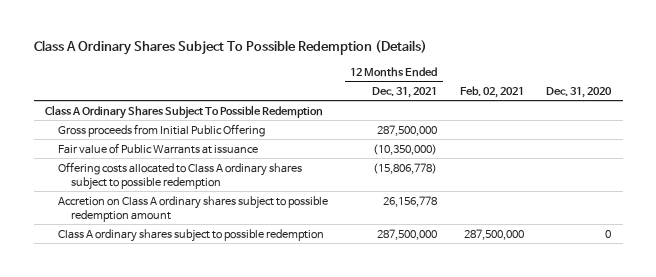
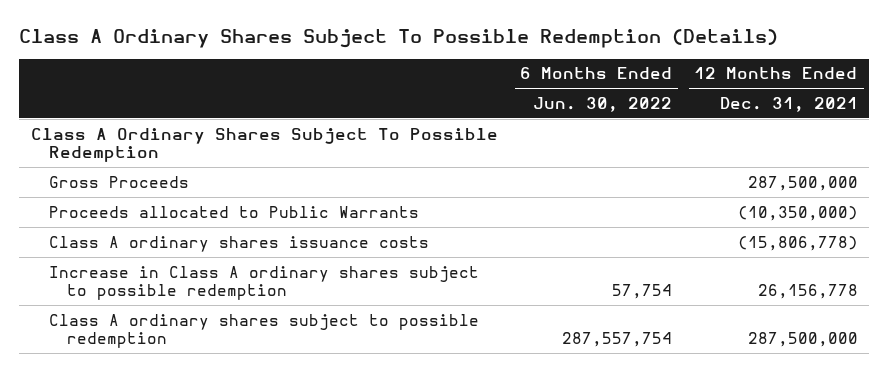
- | 12 Months Ended Dec. 31, 2021 | Feb. 02, 2021 | Dec. 31, 2020
+ | 6 Months Ended Jun. 30, 2022 | 12 Months Ended Dec. 31, 2021
- Gross proceeds from Initial Public Offering | 287,500,000 | |
- Fair value of Public Warrants at issuance | (10,350,000) | |
- Offering costs allocated to Class A ordinary shares subject to possible redemption | (15,806,778) | |
- Accretion on Class A ordinary shares subject to possible redemption amount | 26,156,778 | |
+ Gross Proceeds | | 287,500,000
+ Proceeds allocated to Public Warrants | | (10,350,000)
+ Class A ordinary shares issuance costs | | (15,806,778)
+ Increase in Class A ordinary shares subject to possible redemption | 57,754 | 26,156,778

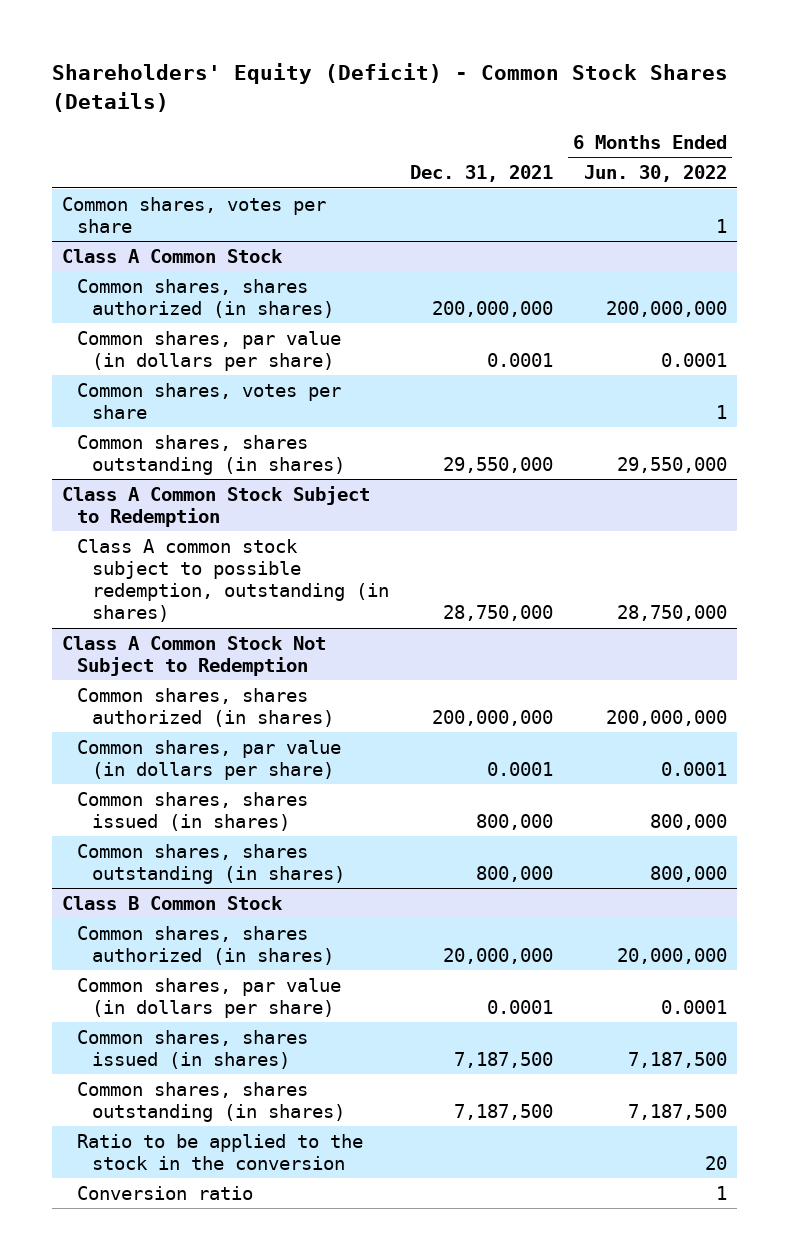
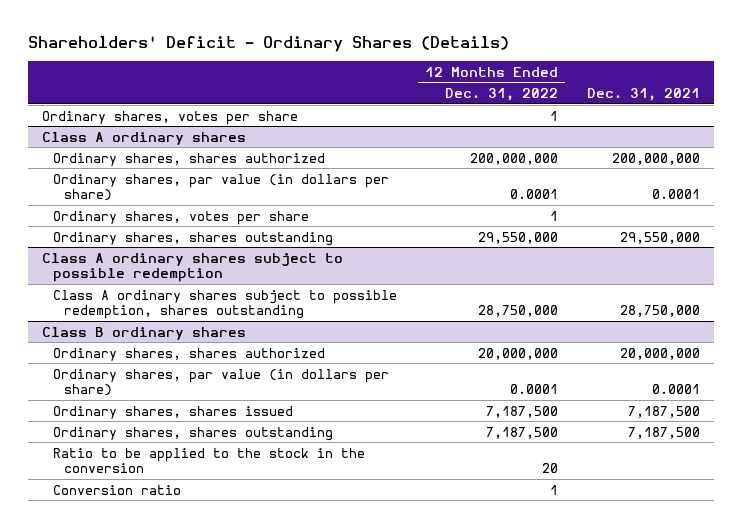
- Shareholders' Equity (Deficit) - Common Stock Shares (Details)
+ Shareholders' Deficit - Ordinary Shares (Details)
- | Dec. 31, 2021 | 6 Months Ended Jun. 30, 2022
+ | 12 Months Ended Dec. 31, 2022 | Dec. 31, 2021
- Common shares, votes per share | | 1
- Class A Common Stock
- Common shares, shares authorized (in shares) | 200,000,000 | 200,000,000
- Common shares, par value (in dollars per share) | 0.0001 | 0.0001
- Common shares, votes per share | | 1
- Common shares, shares outstanding (in shares) | 29,550,000 | 29,550,000
- Class A Common Stock Subject to Redemption
- Class A common stock subject to possible redemption, outstanding (in shares) | 28,750,000 | 28,750,000
- Class A Common Stock Not Subject to Redemption
- Common shares, shares authorized (in shares) | 200,000,000 | 200,000,000
- Common shares, par value (in dollars per share) | 0.0001 | 0.0001
- Common shares, shares issued (in shares) | 800,000 | 800,000
- Common shares, shares outstanding (in shares) | 800,000 | 800,000
- Class B Common Stock
- Common shares, shares authorized (in shares) | 20,000,000 | 20,000,000
- Common shares, par value (in dollars per share) | 0.0001 | 0.0001
- Common shares, shares issued (in shares) | 7,187,500 | 7,187,500
- Common shares, shares outstanding (in shares) | 7,187,500 | 7,187,500
+ Ordinary shares, votes per share | 1 |
+ Class A ordinary shares
+ Ordinary shares, shares authorized | 200,000,000 | 200,000,000
+ Ordinary shares, par value (in dollars per share) | 0.0001 | 0.0001
+ Ordinary shares, votes per share | 1 |
+ Ordinary shares, shares outstanding | 29,550,000 | 29,550,000
+ Class A ordinary shares subject to possible redemption
+ Class A ordinary shares subject to possible redemption, shares outstanding | 28,750,000 | 28,750,000
+ Class B ordinary shares
+ Ordinary shares, shares authorized | 20,000,000 | 20,000,000
+ Ordinary shares, par value (in dollars per share) | 0.0001 | 0.0001
+ Ordinary shares, shares issued | 7,187,500 | 7,187,500
+ Ordinary shares, shares outstanding | 7,187,500 | 7,187,500

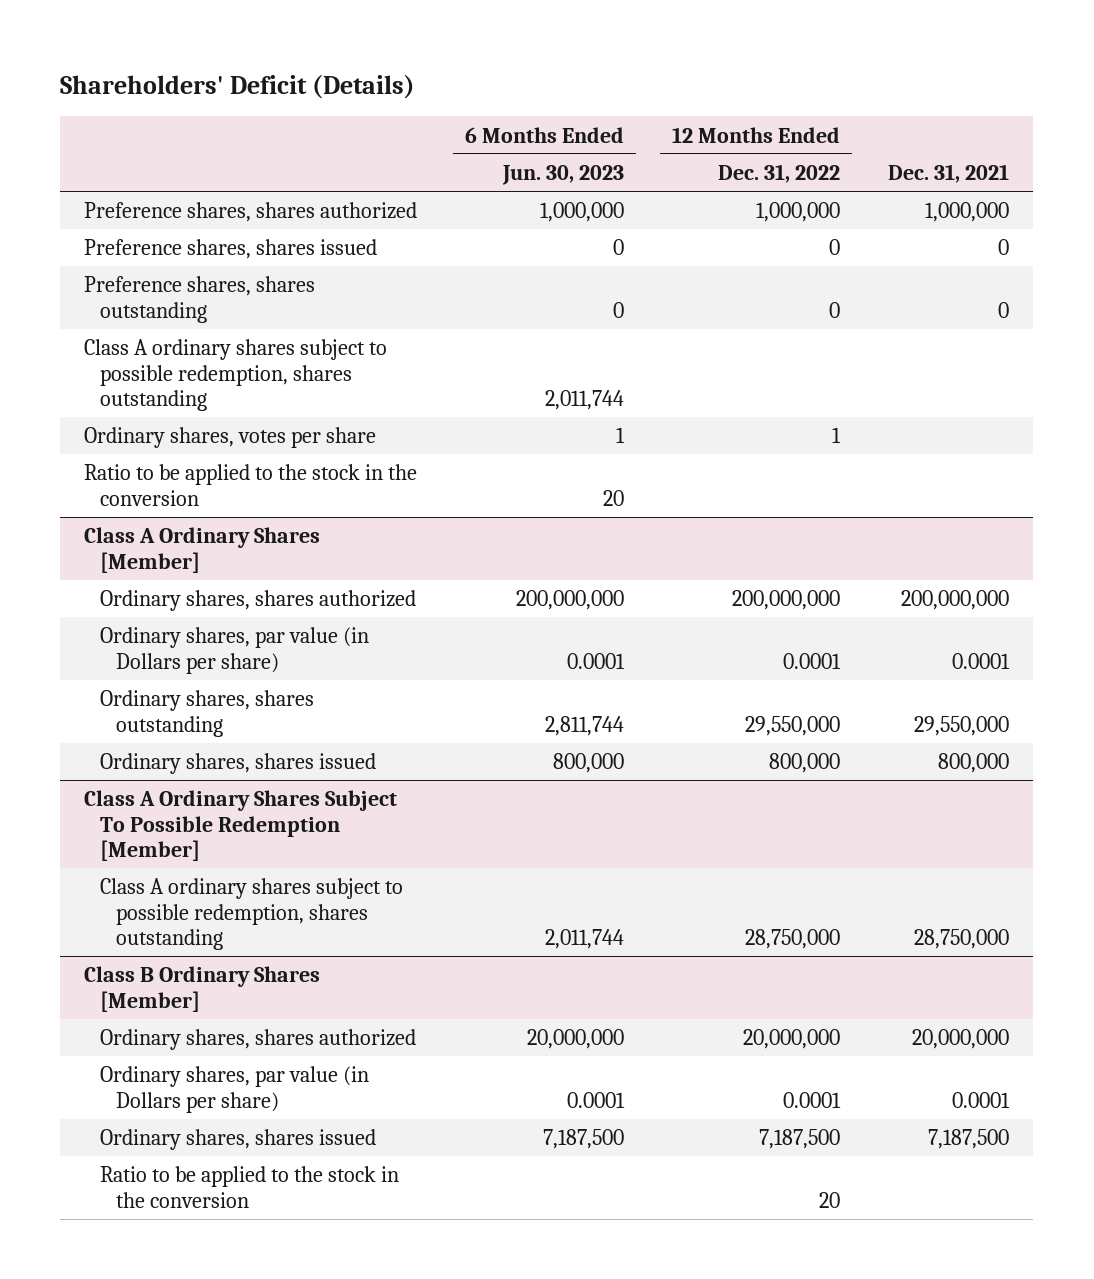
- Shareholders' Deficit - Ordinary Shares (Details)
+ Shareholders' Deficit (Details)
- | 12 Months Ended Dec. 31, 2022 | Dec. 31, 2021
+ | 6 Months Ended Jun. 30, 2023 | 12 Months Ended Dec. 31, 2022 | Dec. 31, 2021
+ Preference shares, shares authorized | 1,000,000 | 1,000,000 | 1,000,000
+ Preference shares, shares issued | 0 | 0 | 0
+ Preference shares, shares outstanding | 0 | 0 | 0
+ Class A ordinary shares subject to possible redemption, shares outstanding | 2,011,744 | |
- Class A ordinary shares
+ Ratio to be applied to the stock in the conversion | 20 | |
+ Class A Ordinary Shares [Member]
- Ordinary shares, par value (in dollars per share) | 0.0001 | 0.0001
- Ordinary shares, votes per share | 1 |
+ Ordinary shares, par value (in Dollars per share) | 0.0001 | 0.0001 | 0.0001
- Class A ordinary shares subject to possible redemption
+ Ordinary shares, shares issued | 800,000 | 800,000 | 800,000
+ Class A Ordinary Shares Subject To Possible Redemption [Member]
- Class B ordinary shares
+ Class B Ordinary Shares [Member]
- Ordinary shares, par value (in dollars per share) | 0.0001 | 0.0001
+ Ordinary shares, par value (in Dollars per share) | 0.0001 | 0.0001 | 0.0001
- Ordinary shares, shares outstanding | 7,187,500 | 7,187,500
- Conversion ratio | 1 |

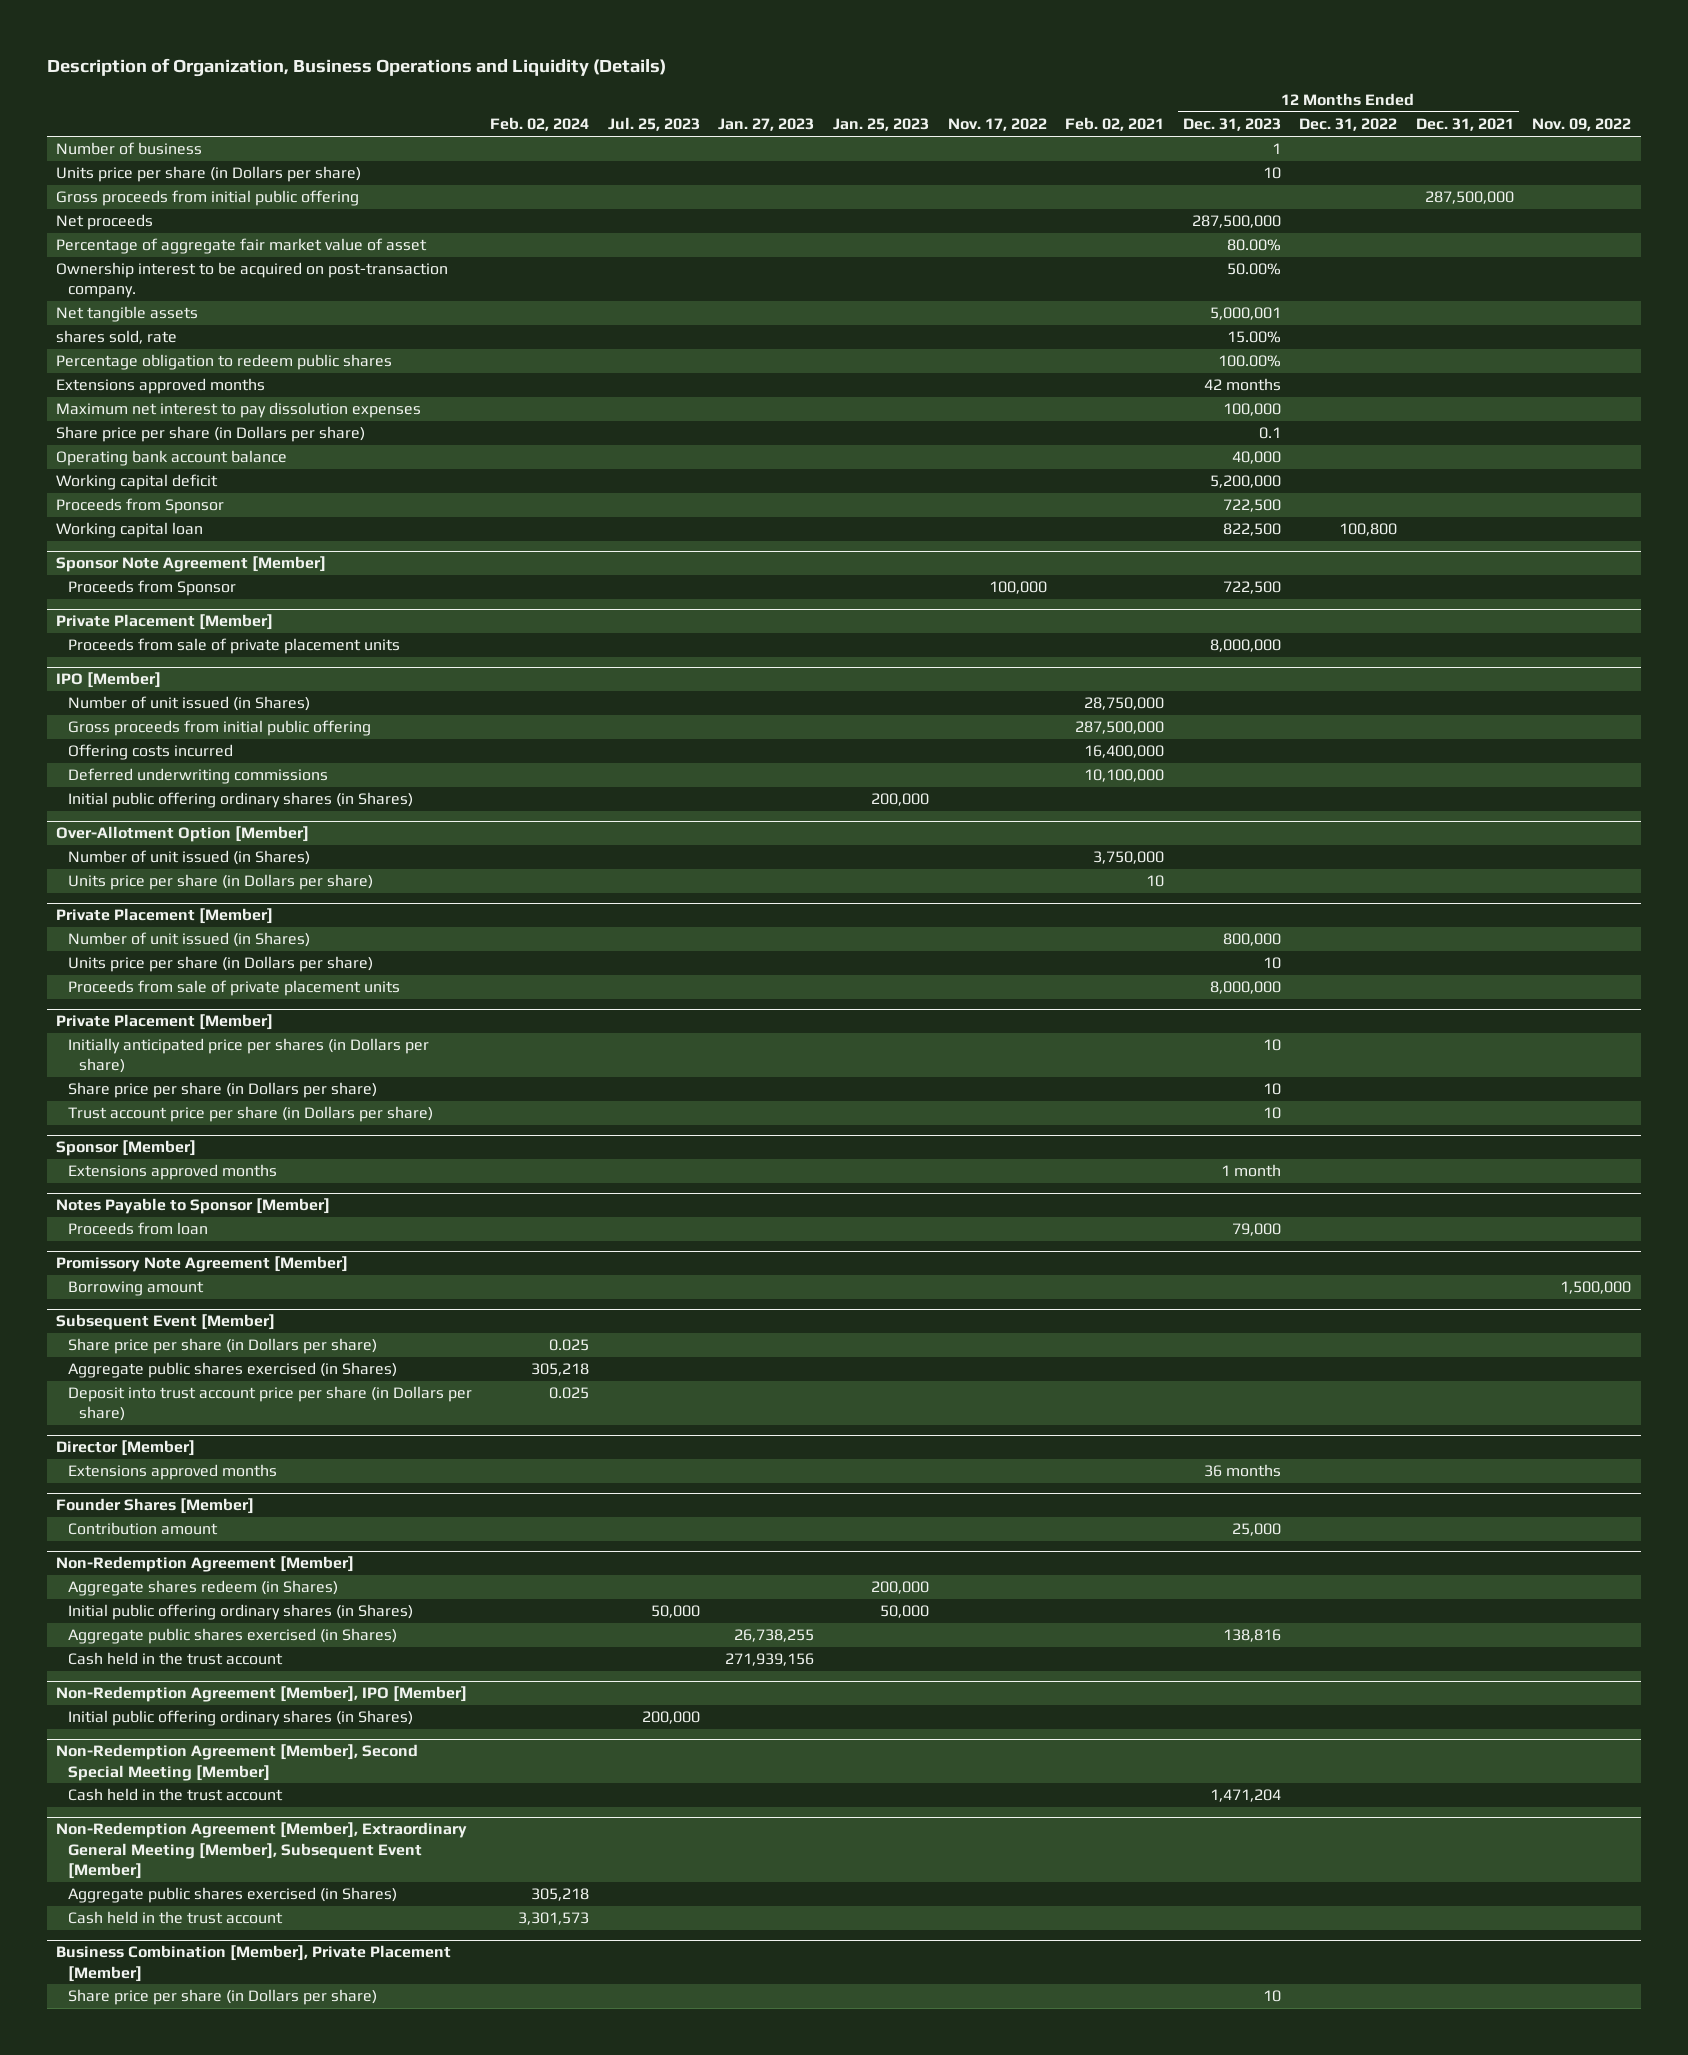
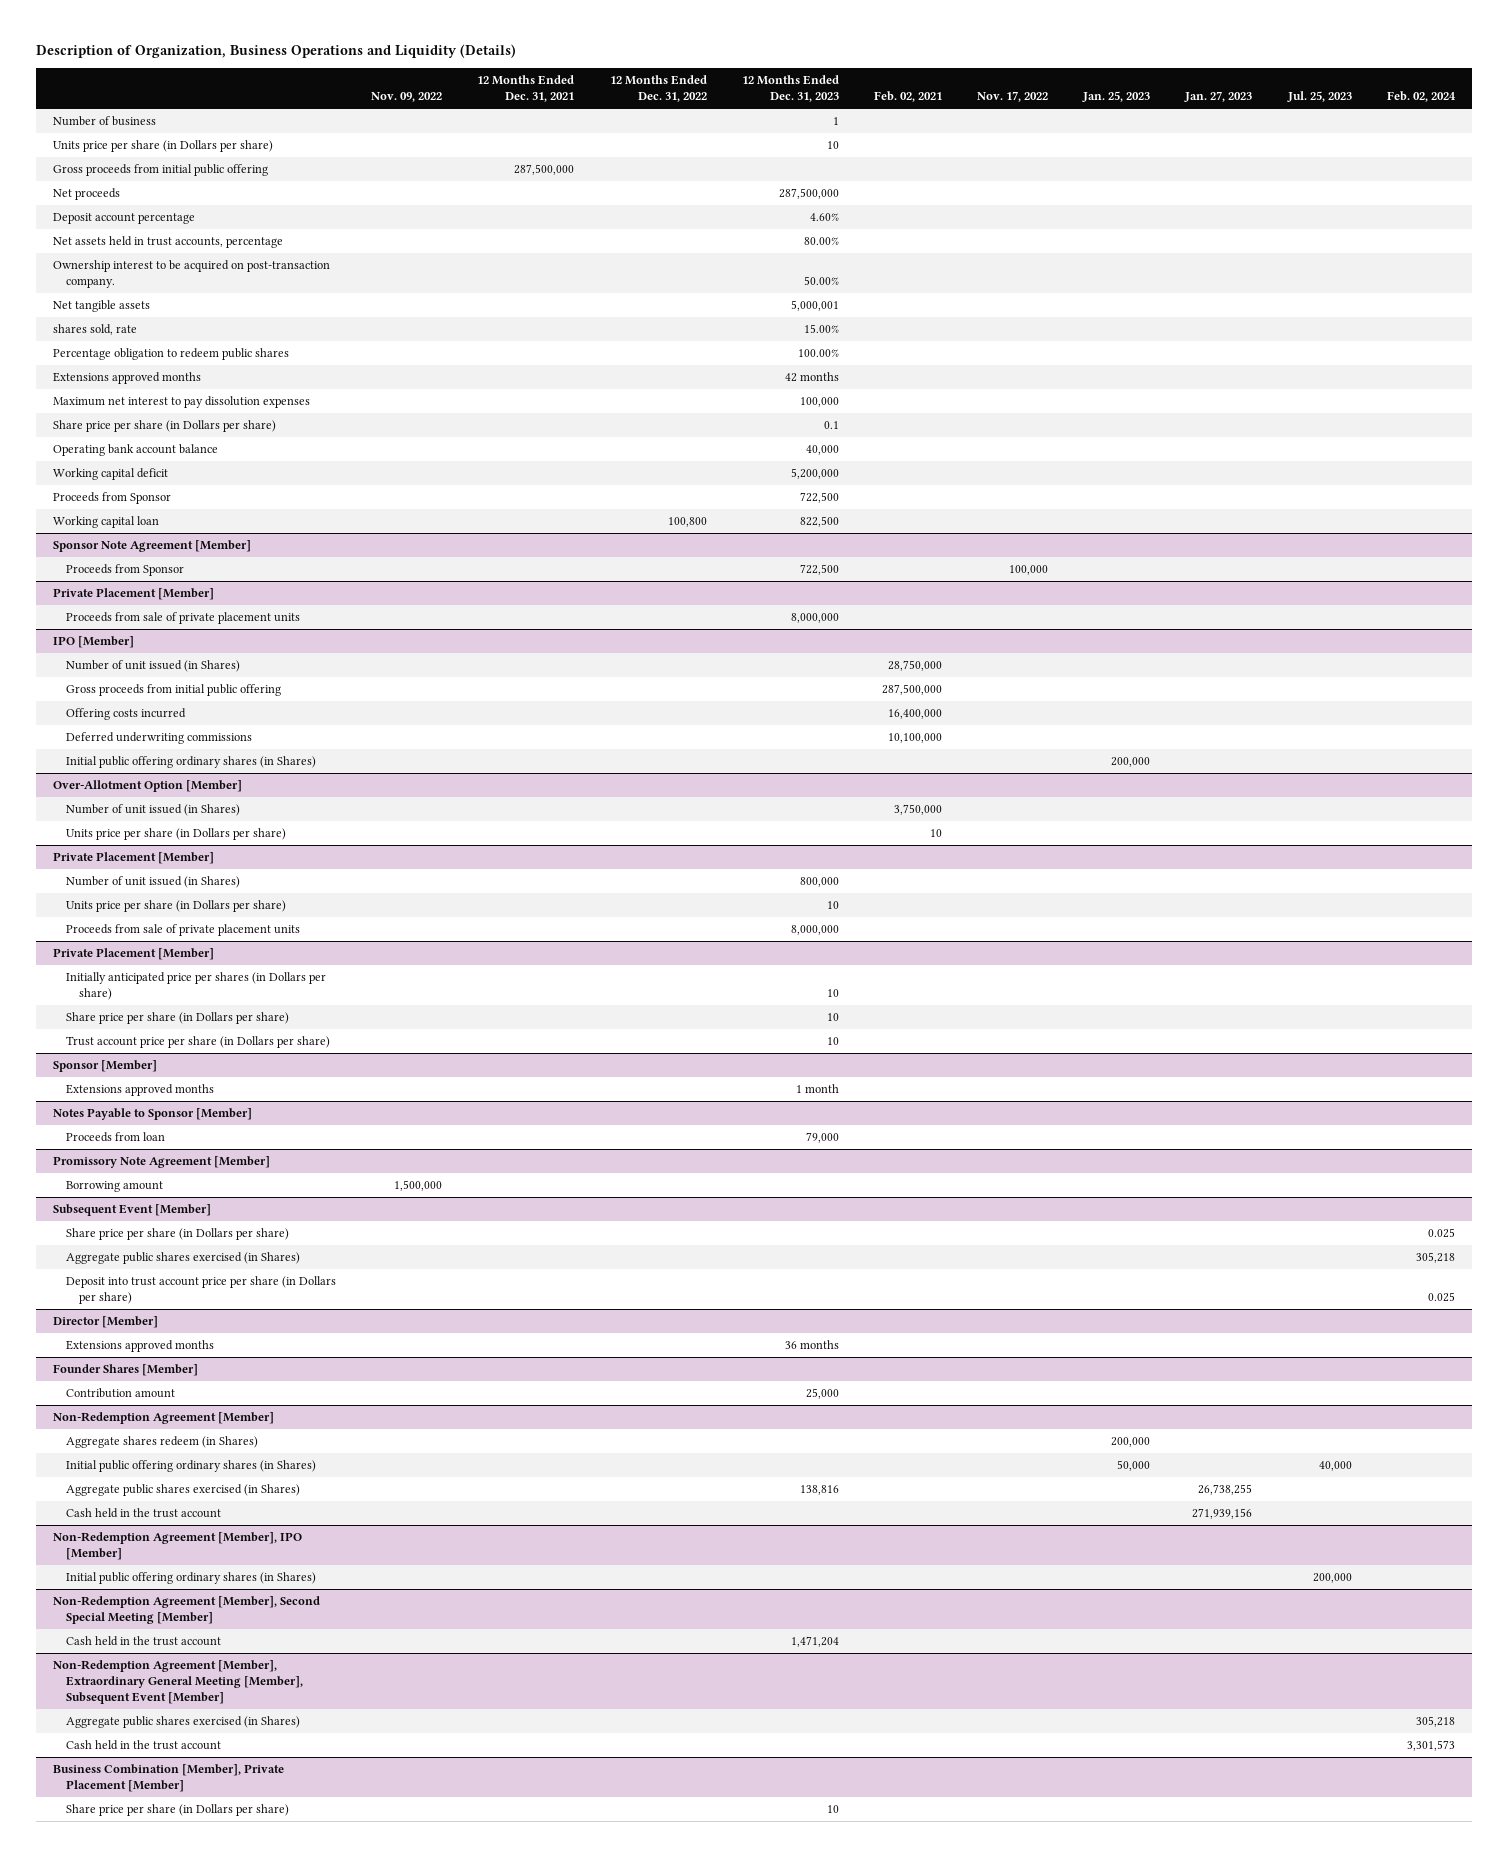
- | Feb. 02, 2024 | Jul. 25, 2023 | Jan. 27, 2023 | Jan. 25, 2023 | Nov. 17, 2022 | Feb. 02, 2021 | 12 Months Ended Dec. 31, 2023 | 12 Months Ended Dec. 31, 2022 | 12 Months Ended Dec. 31, 2021 | Nov. 09, 2022
+ | Nov. 09, 2022 | 12 Months Ended Dec. 31, 2021 | 12 Months Ended Dec. 31, 2022 | 12 Months Ended Dec. 31, 2023 | Feb. 02, 2021 | Nov. 17, 2022 | Jan. 25, 2023 | Jan. 27, 2023 | Jul. 25, 2023 | Feb. 02, 2024
- Percentage of aggregate fair market value of asset | | | | | | | 80.00% | | |
+ Deposit account percentage | | | | 4.60% | | | | | |
+ Net assets held in trust accounts, percentage | | | | 80.00% | | | | | |
@ Non-Redemption Agreement [Member]
- Initial public offering ordinary shares (in Shares) | | 50,000 | | 50,000 | | | | | |
+ Initial public offering ordinary shares (in Shares) | | | | | | | 50,000 | | 40,000 |

